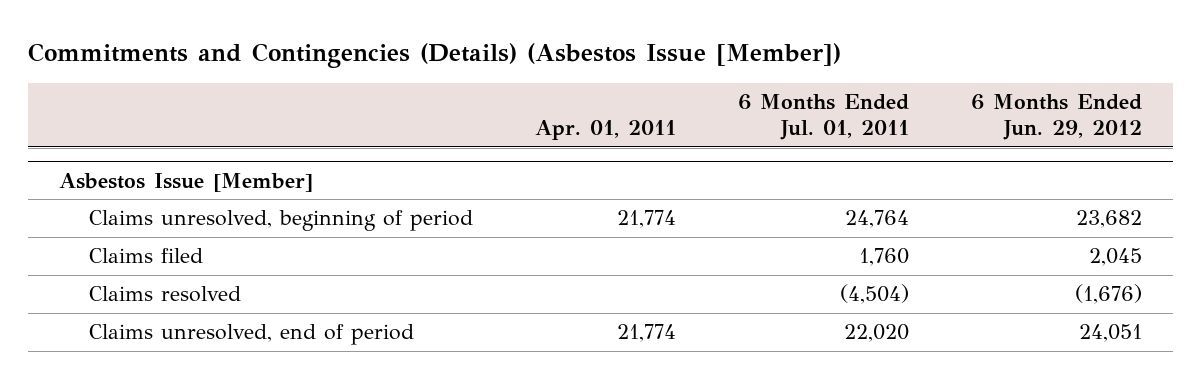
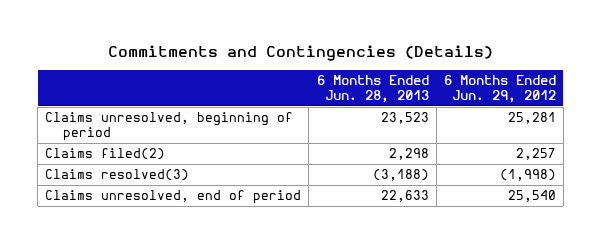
- Commitments and Contingencies (Details) (Asbestos Issue [Member])
+ Commitments and Contingencies (Details)
- | Apr. 01, 2011 | 6 Months Ended Jul. 01, 2011 | 6 Months Ended Jun. 29, 2012
+ | 6 Months Ended Jun. 28, 2013 | 6 Months Ended Jun. 29, 2012
- Asbestos Issue [Member]
- Claims unresolved, beginning of period | 21,774 | 24,764 | 23,682
- Claims filed | | 1,760 | 2,045
- Claims resolved | | (4,504) | (1,676)
- Claims unresolved, end of period | 21,774 | 22,020 | 24,051
+ Claims unresolved, beginning of period | 23,523 | 25,281
+ Claims filed(2) | 2,298 | 2,257
+ Claims resolved(3) | (3,188) | (1,998)
+ Claims unresolved, end of period | 22,633 | 25,540

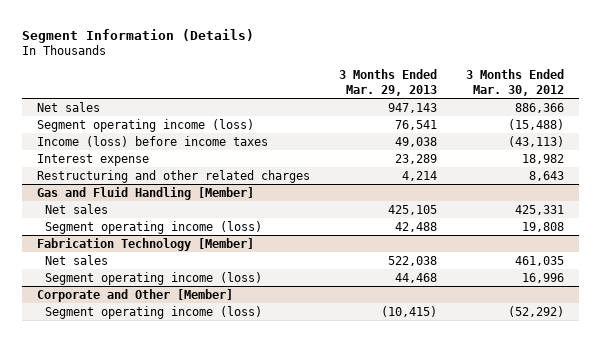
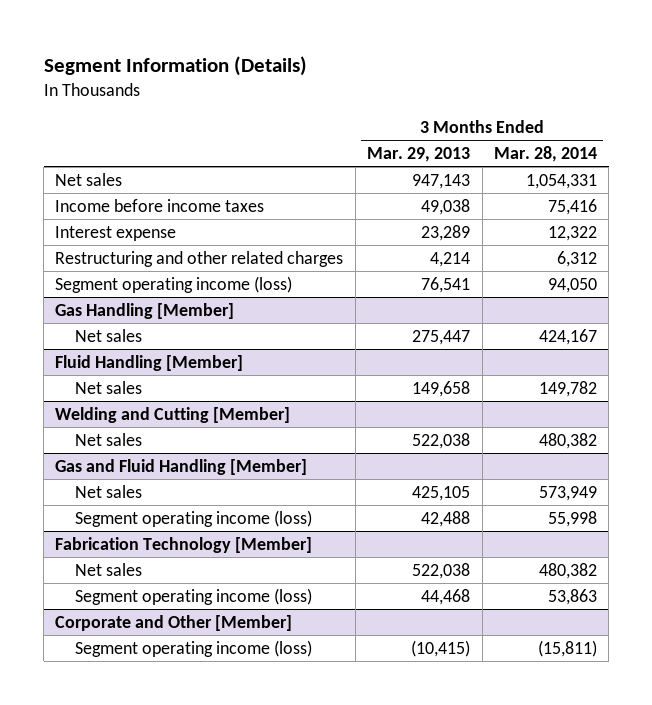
- | 3 Months Ended Mar. 29, 2013 | 3 Months Ended Mar. 30, 2012
+ | 3 Months Ended Mar. 29, 2013 | 3 Months Ended Mar. 28, 2014
- Income (loss) before income taxes | 49,038 | (43,113)
+ Income before income taxes | 49,038 | 75,416
moved down: Segment operating income (loss) | 76,541 | 94,050
+ Gas Handling [Member]
+ Net sales | 275,447 | 424,167
+ Fluid Handling [Member]
+ Net sales | 149,658 | 149,782
+ Welding and Cutting [Member]
+ Net sales | 522,038 | 480,382

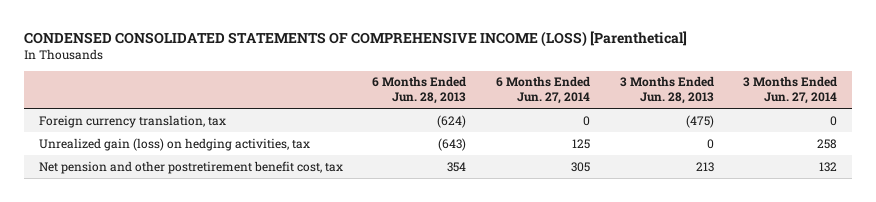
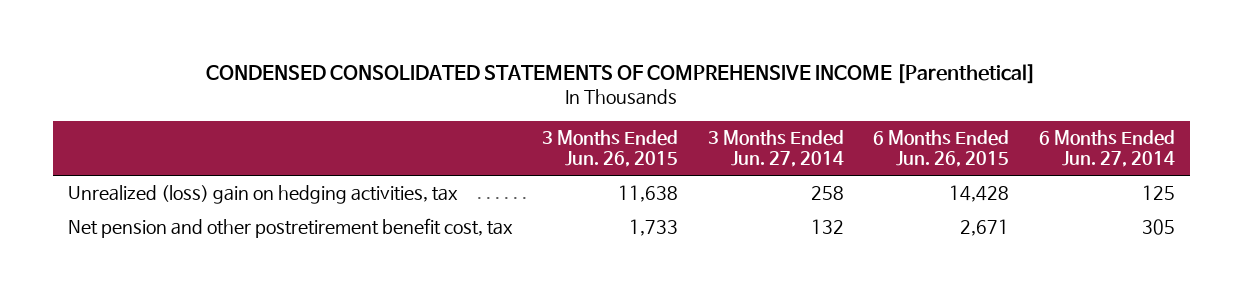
- CONDENSED CONSOLIDATED STATEMENTS OF COMPREHENSIVE INCOME (LOSS) [Parenthetical]
+ CONDENSED CONSOLIDATED STATEMENTS OF COMPREHENSIVE INCOME [Parenthetical]
- | 6 Months Ended Jun. 28, 2013 | 6 Months Ended Jun. 27, 2014 | 3 Months Ended Jun. 28, 2013 | 3 Months Ended Jun. 27, 2014
+ | 3 Months Ended Jun. 26, 2015 | 3 Months Ended Jun. 27, 2014 | 6 Months Ended Jun. 26, 2015 | 6 Months Ended Jun. 27, 2014
- Foreign currency translation, tax | (624) | 0 | (475) | 0
- Unrealized gain (loss) on hedging activities, tax | (643) | 125 | 0 | 258
+ Unrealized (loss) gain on hedging activities, tax | 11,638 | 258 | 14,428 | 125

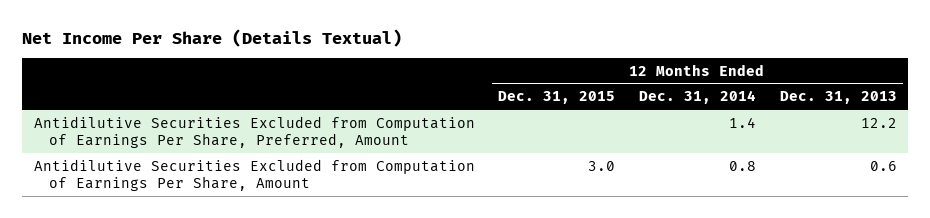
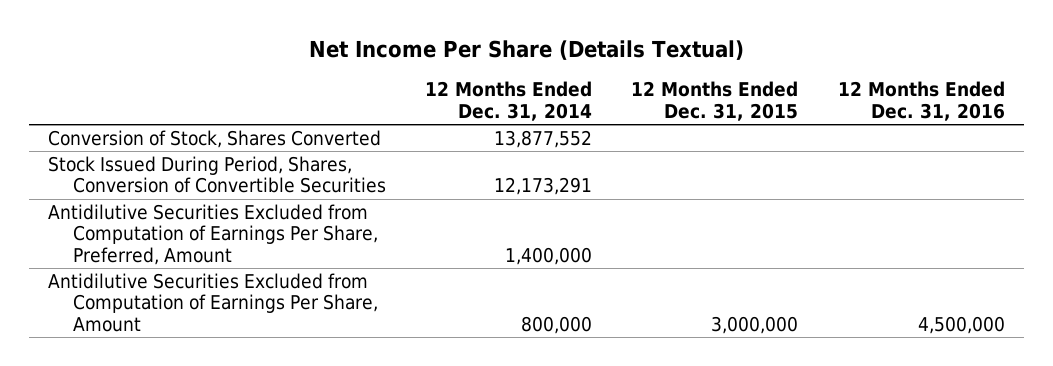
- | 12 Months Ended Dec. 31, 2015 | 12 Months Ended Dec. 31, 2014 | 12 Months Ended Dec. 31, 2013
+ | 12 Months Ended Dec. 31, 2014 | 12 Months Ended Dec. 31, 2015 | 12 Months Ended Dec. 31, 2016
- Antidilutive Securities Excluded from Computation of Earnings Per Share, Preferred, Amount | | 1.4 | 12.2
- Antidilutive Securities Excluded from Computation of Earnings Per Share, Amount | 3.0 | 0.8 | 0.6
+ Conversion of Stock, Shares Converted | 13,877,552 | |
+ Stock Issued During Period, Shares, Conversion of Convertible Securities | 12,173,291 | |
+ Antidilutive Securities Excluded from Computation of Earnings Per Share, Preferred, Amount | 1,400,000 | |
+ Antidilutive Securities Excluded from Computation of Earnings Per Share, Amount | 800,000 | 3,000,000 | 4,500,000

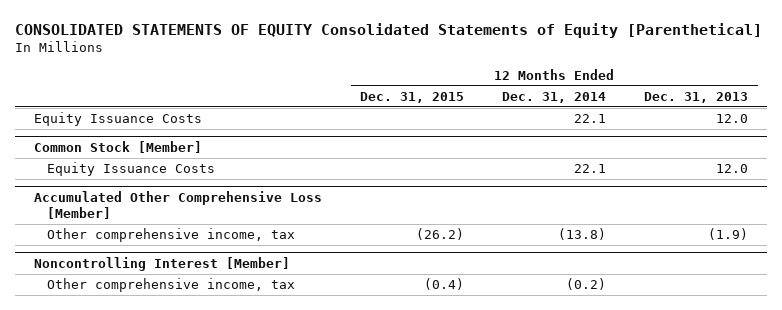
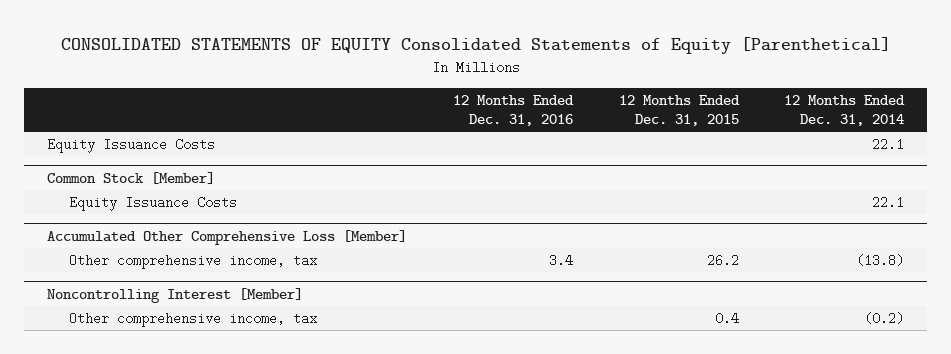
- | 12 Months Ended Dec. 31, 2015 | 12 Months Ended Dec. 31, 2014 | 12 Months Ended Dec. 31, 2013
+ | 12 Months Ended Dec. 31, 2016 | 12 Months Ended Dec. 31, 2015 | 12 Months Ended Dec. 31, 2014
@ Accumulated Other Comprehensive Loss [Member]
- Other comprehensive income, tax | (26.2) | (13.8) | (1.9)
+ Other comprehensive income, tax | 3.4 | 26.2 | (13.8)
@ Noncontrolling Interest [Member]
- Other comprehensive income, tax | (0.4) | (0.2) |
+ Other comprehensive income, tax | | 0.4 | (0.2)

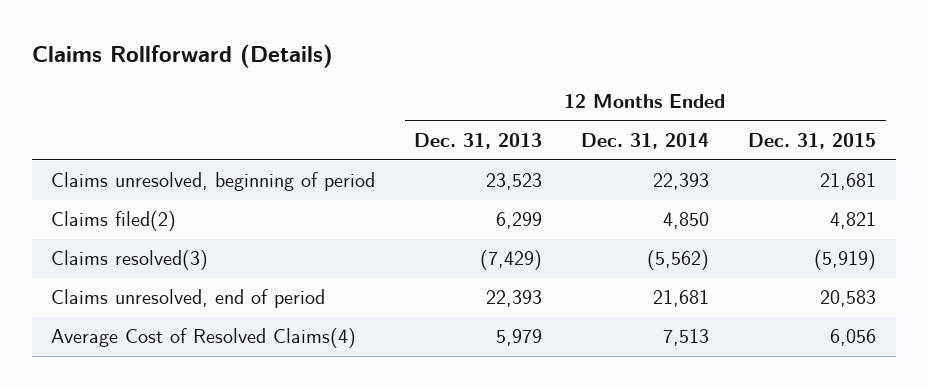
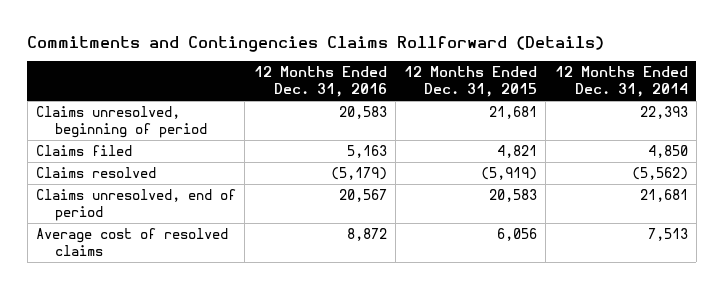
- Claims Rollforward (Details)
+ Commitments and Contingencies Claims Rollforward (Details)
- | 12 Months Ended Dec. 31, 2013 | 12 Months Ended Dec. 31, 2014 | 12 Months Ended Dec. 31, 2015
+ | 12 Months Ended Dec. 31, 2016 | 12 Months Ended Dec. 31, 2015 | 12 Months Ended Dec. 31, 2014
- Claims filed(2) | 6,299 | 4,850 | 4,821
- Claims resolved(3) | (7,429) | (5,562) | (5,919)
+ Claims filed | 5,163 | 4,821 | 4,850
+ Claims resolved | (5,179) | (5,919) | (5,562)
- Average Cost of Resolved Claims(4) | 5,979 | 7,513 | 6,056
+ Average cost of resolved claims | 8,872 | 6,056 | 7,513

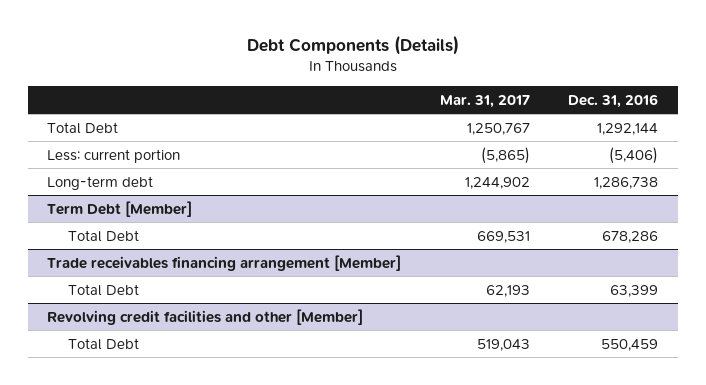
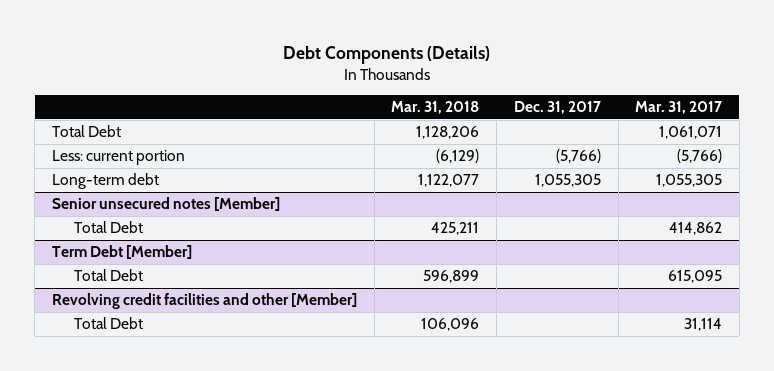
- | Mar. 31, 2017 | Dec. 31, 2016
+ | Mar. 31, 2018 | Dec. 31, 2017 | Mar. 31, 2017
- Total Debt | 1,250,767 | 1,292,144
- Less: current portion | (5,865) | (5,406)
- Long-term debt | 1,244,902 | 1,286,738
+ Total Debt | 1,128,206 | | 1,061,071
+ Less: current portion | (6,129) | (5,766) | (5,766)
+ Long-term debt | 1,122,077 | 1,055,305 | 1,055,305
+ Senior unsecured notes [Member]
+ Total Debt | 425,211 | | 414,862
@ Term Debt [Member]
- Total Debt | 669,531 | 678,286
- Trade receivables financing arrangement [Member]
- Total Debt | 62,193 | 63,399
@ Term Debt [Member]
+ Total Debt | 596,899 | | 615,095
@ Revolving credit facilities and other [Member]
- Total Debt | 519,043 | 550,459
+ Total Debt | 106,096 | | 31,114

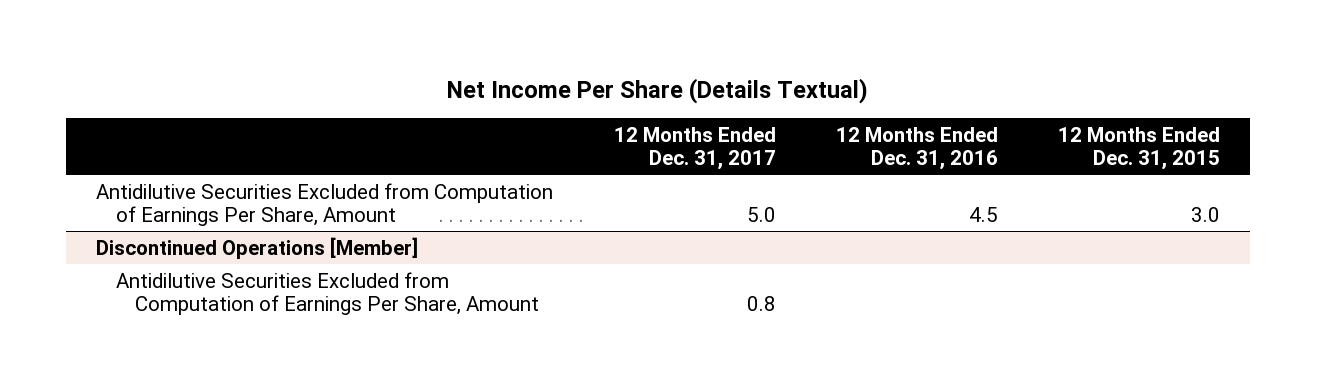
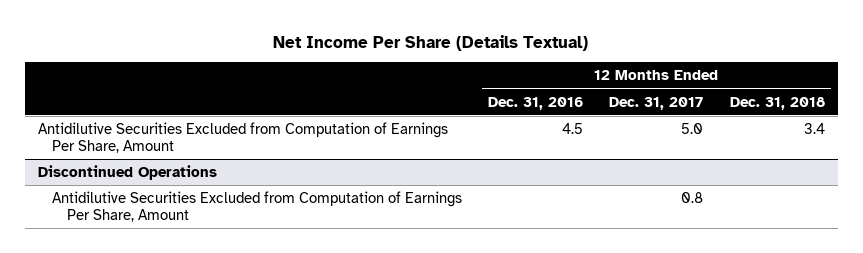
- | 12 Months Ended Dec. 31, 2017 | 12 Months Ended Dec. 31, 2016 | 12 Months Ended Dec. 31, 2015
+ | 12 Months Ended Dec. 31, 2016 | 12 Months Ended Dec. 31, 2017 | 12 Months Ended Dec. 31, 2018
- Discontinued Operations [Member]
+ Discontinued Operations

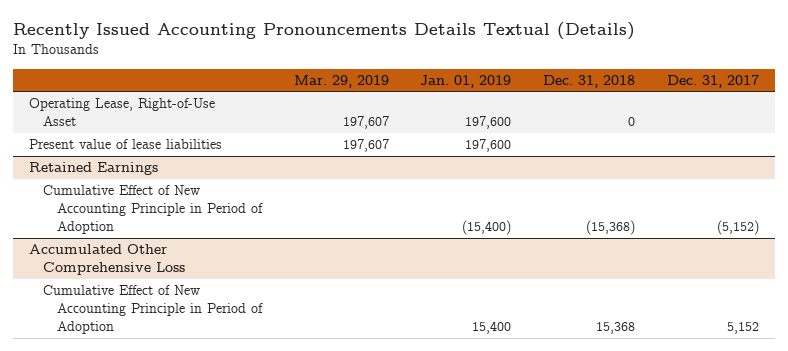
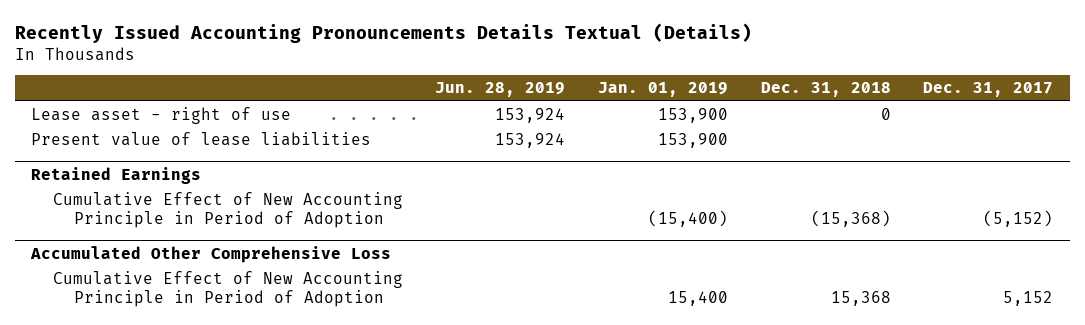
- | Mar. 29, 2019 | Jan. 01, 2019 | Dec. 31, 2018 | Dec. 31, 2017
+ | Jun. 28, 2019 | Jan. 01, 2019 | Dec. 31, 2018 | Dec. 31, 2017
- Operating Lease, Right-of-Use Asset | 197,607 | 197,600 | 0 |
- Present value of lease liabilities | 197,607 | 197,600 | |
+ Lease asset - right of use | 153,924 | 153,900 | 0 |
+ Present value of lease liabilities | 153,924 | 153,900 | |

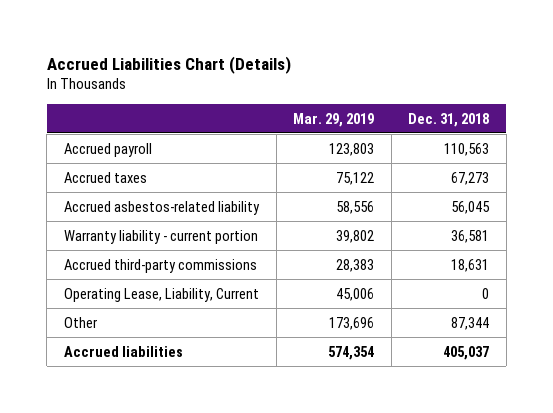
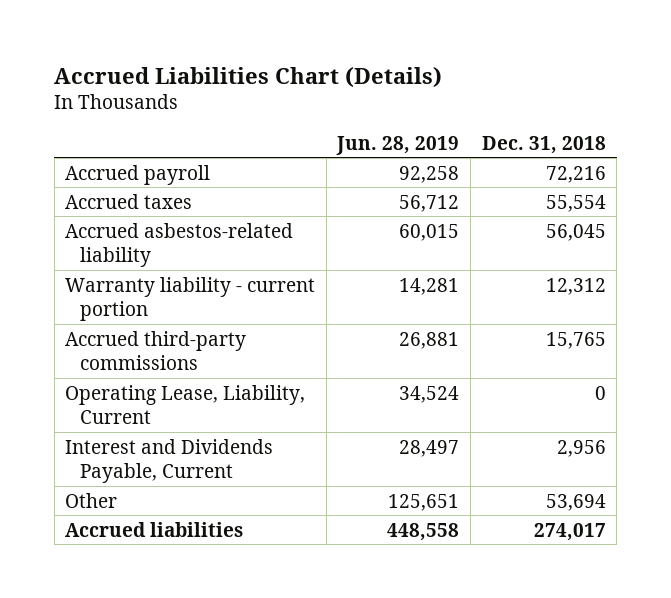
- | Mar. 29, 2019 | Dec. 31, 2018
+ | Jun. 28, 2019 | Dec. 31, 2018
- Accrued payroll | 123,803 | 110,563
- Accrued taxes | 75,122 | 67,273
+ Accrued payroll | 92,258 | 72,216
+ Accrued taxes | 56,712 | 55,554
- Warranty liability - current portion | 39,802 | 36,581
- Accrued third-party commissions | 28,383 | 18,631
+ Warranty liability - current portion | 14,281 | 12,312
+ Accrued third-party commissions | 26,881 | 15,765
- Other | 173,696 | 87,344
- Accrued liabilities | 574,354 | 405,037
+ Interest and Dividends Payable, Current | 28,497 | 2,956
+ Other | 125,651 | 53,694
+ Accrued liabilities | 448,558 | 274,017

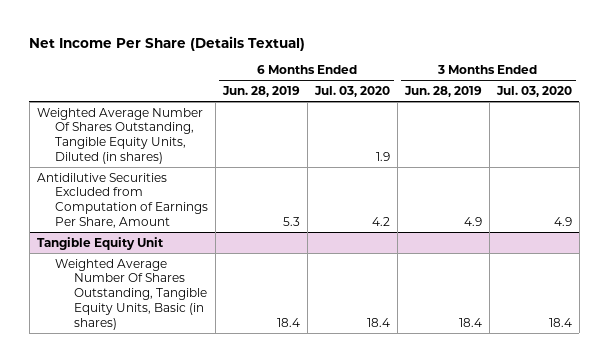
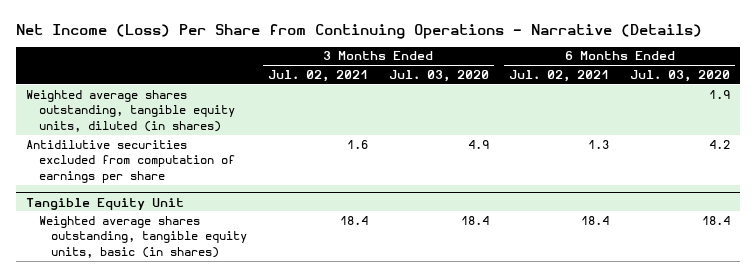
- Net Income Per Share (Details Textual)
+ Net Income (Loss) Per Share from Continuing Operations - Narrative (Details)
- | 6 Months Ended Jun. 28, 2019 | 6 Months Ended Jul. 03, 2020 | 3 Months Ended Jun. 28, 2019 | 3 Months Ended Jul. 03, 2020
+ | 3 Months Ended Jul. 02, 2021 | 3 Months Ended Jul. 03, 2020 | 6 Months Ended Jul. 02, 2021 | 6 Months Ended Jul. 03, 2020
- Weighted Average Number Of Shares Outstanding, Tangible Equity Units, Diluted (in shares) | | 1.9 | |
- Antidilutive Securities Excluded from Computation of Earnings Per Share, Amount | 5.3 | 4.2 | 4.9 | 4.9
+ Weighted average shares outstanding, tangible equity units, diluted (in shares) | | | | 1.9
+ Antidilutive securities excluded from computation of earnings per share | 1.6 | 4.9 | 1.3 | 4.2
@ Tangible Equity Unit
- Weighted Average Number Of Shares Outstanding, Tangible Equity Units, Basic (in shares) | 18.4 | 18.4 | 18.4 | 18.4
+ Weighted average shares outstanding, tangible equity units, basic (in shares) | 18.4 | 18.4 | 18.4 | 18.4

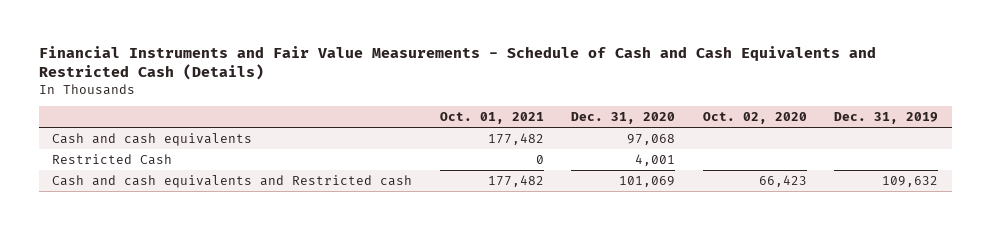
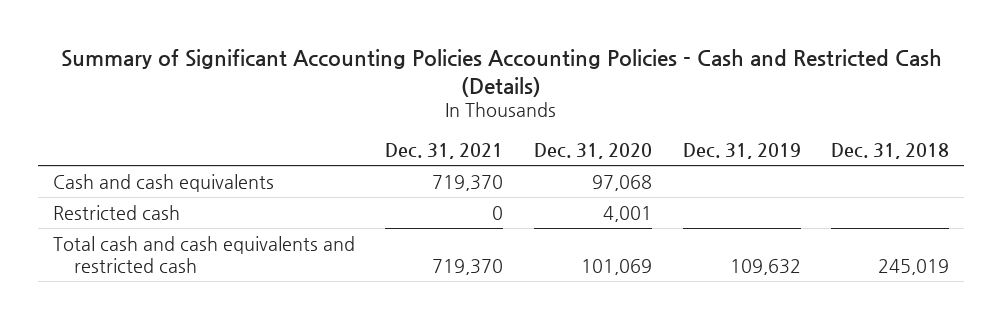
- Financial Instruments and Fair Value Measurements - Schedule of Cash and Cash Equivalents and Restricted Cash (Details)
+ Summary of Significant Accounting Policies Accounting Policies - Cash and Restricted Cash (Details)
- | Oct. 01, 2021 | Dec. 31, 2020 | Oct. 02, 2020 | Dec. 31, 2019
+ | Dec. 31, 2021 | Dec. 31, 2020 | Dec. 31, 2019 | Dec. 31, 2018
- Restricted Cash | 0 | 4,001 | |
- Cash and cash equivalents and Restricted cash | 177,482 | 101,069 | 66,423 | 109,632
+ Restricted cash | 0 | 4,001 | |
+ Total cash and cash equivalents and restricted cash | 719,370 | 101,069 | 109,632 | 245,019

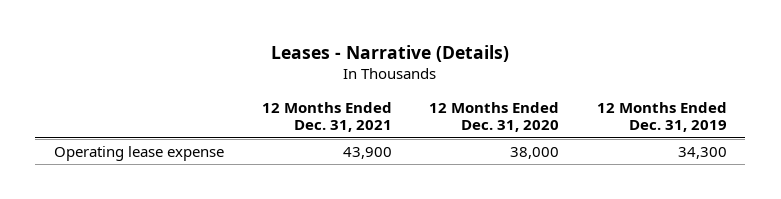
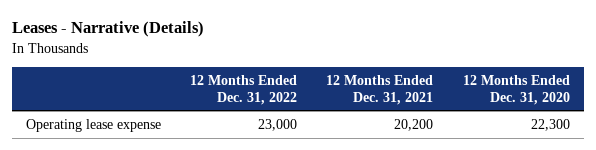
- | 12 Months Ended Dec. 31, 2021 | 12 Months Ended Dec. 31, 2020 | 12 Months Ended Dec. 31, 2019
+ | 12 Months Ended Dec. 31, 2022 | 12 Months Ended Dec. 31, 2021 | 12 Months Ended Dec. 31, 2020
- Operating lease expense | 43,900 | 38,000 | 34,300
+ Operating lease expense | 23,000 | 20,200 | 22,300

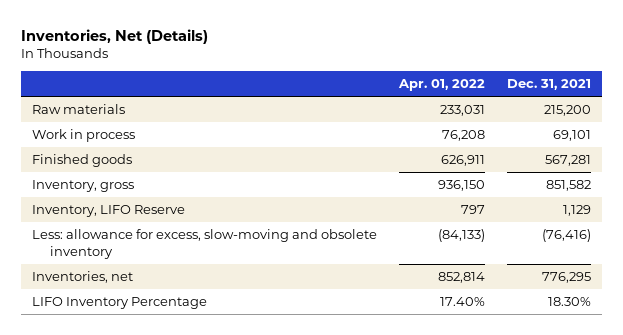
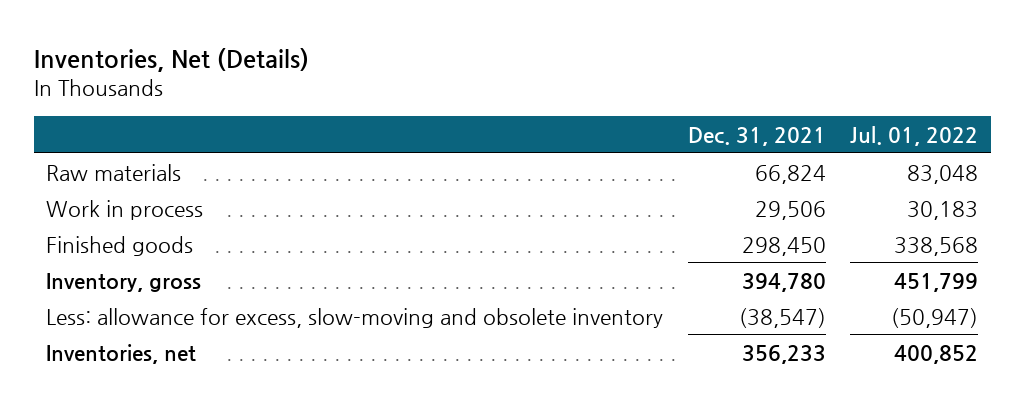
- | Apr. 01, 2022 | Dec. 31, 2021
+ | Dec. 31, 2021 | Jul. 01, 2022
- Raw materials | 233,031 | 215,200
- Work in process | 76,208 | 69,101
- Finished goods | 626,911 | 567,281
- Inventory, gross | 936,150 | 851,582
- Inventory, LIFO Reserve | 797 | 1,129
- Less: allowance for excess, slow-moving and obsolete inventory | (84,133) | (76,416)
- Inventories, net | 852,814 | 776,295
- LIFO Inventory Percentage | 17.40% | 18.30%
+ Raw materials | 66,824 | 83,048
+ Work in process | 29,506 | 30,183
+ Finished goods | 298,450 | 338,568
+ Inventory, gross | 394,780 | 451,799
+ Less: allowance for excess, slow-moving and obsolete inventory | (38,547) | (50,947)
+ Inventories, net | 356,233 | 400,852

